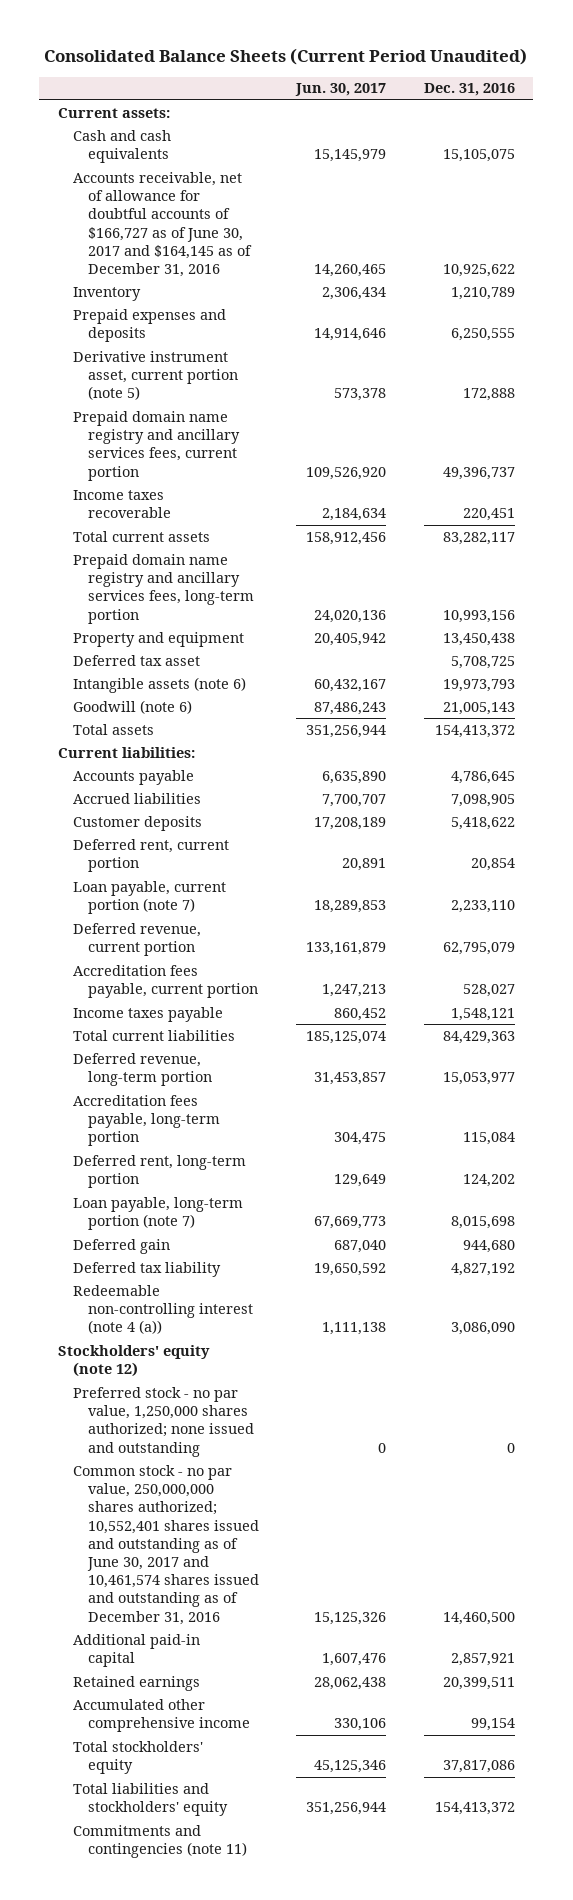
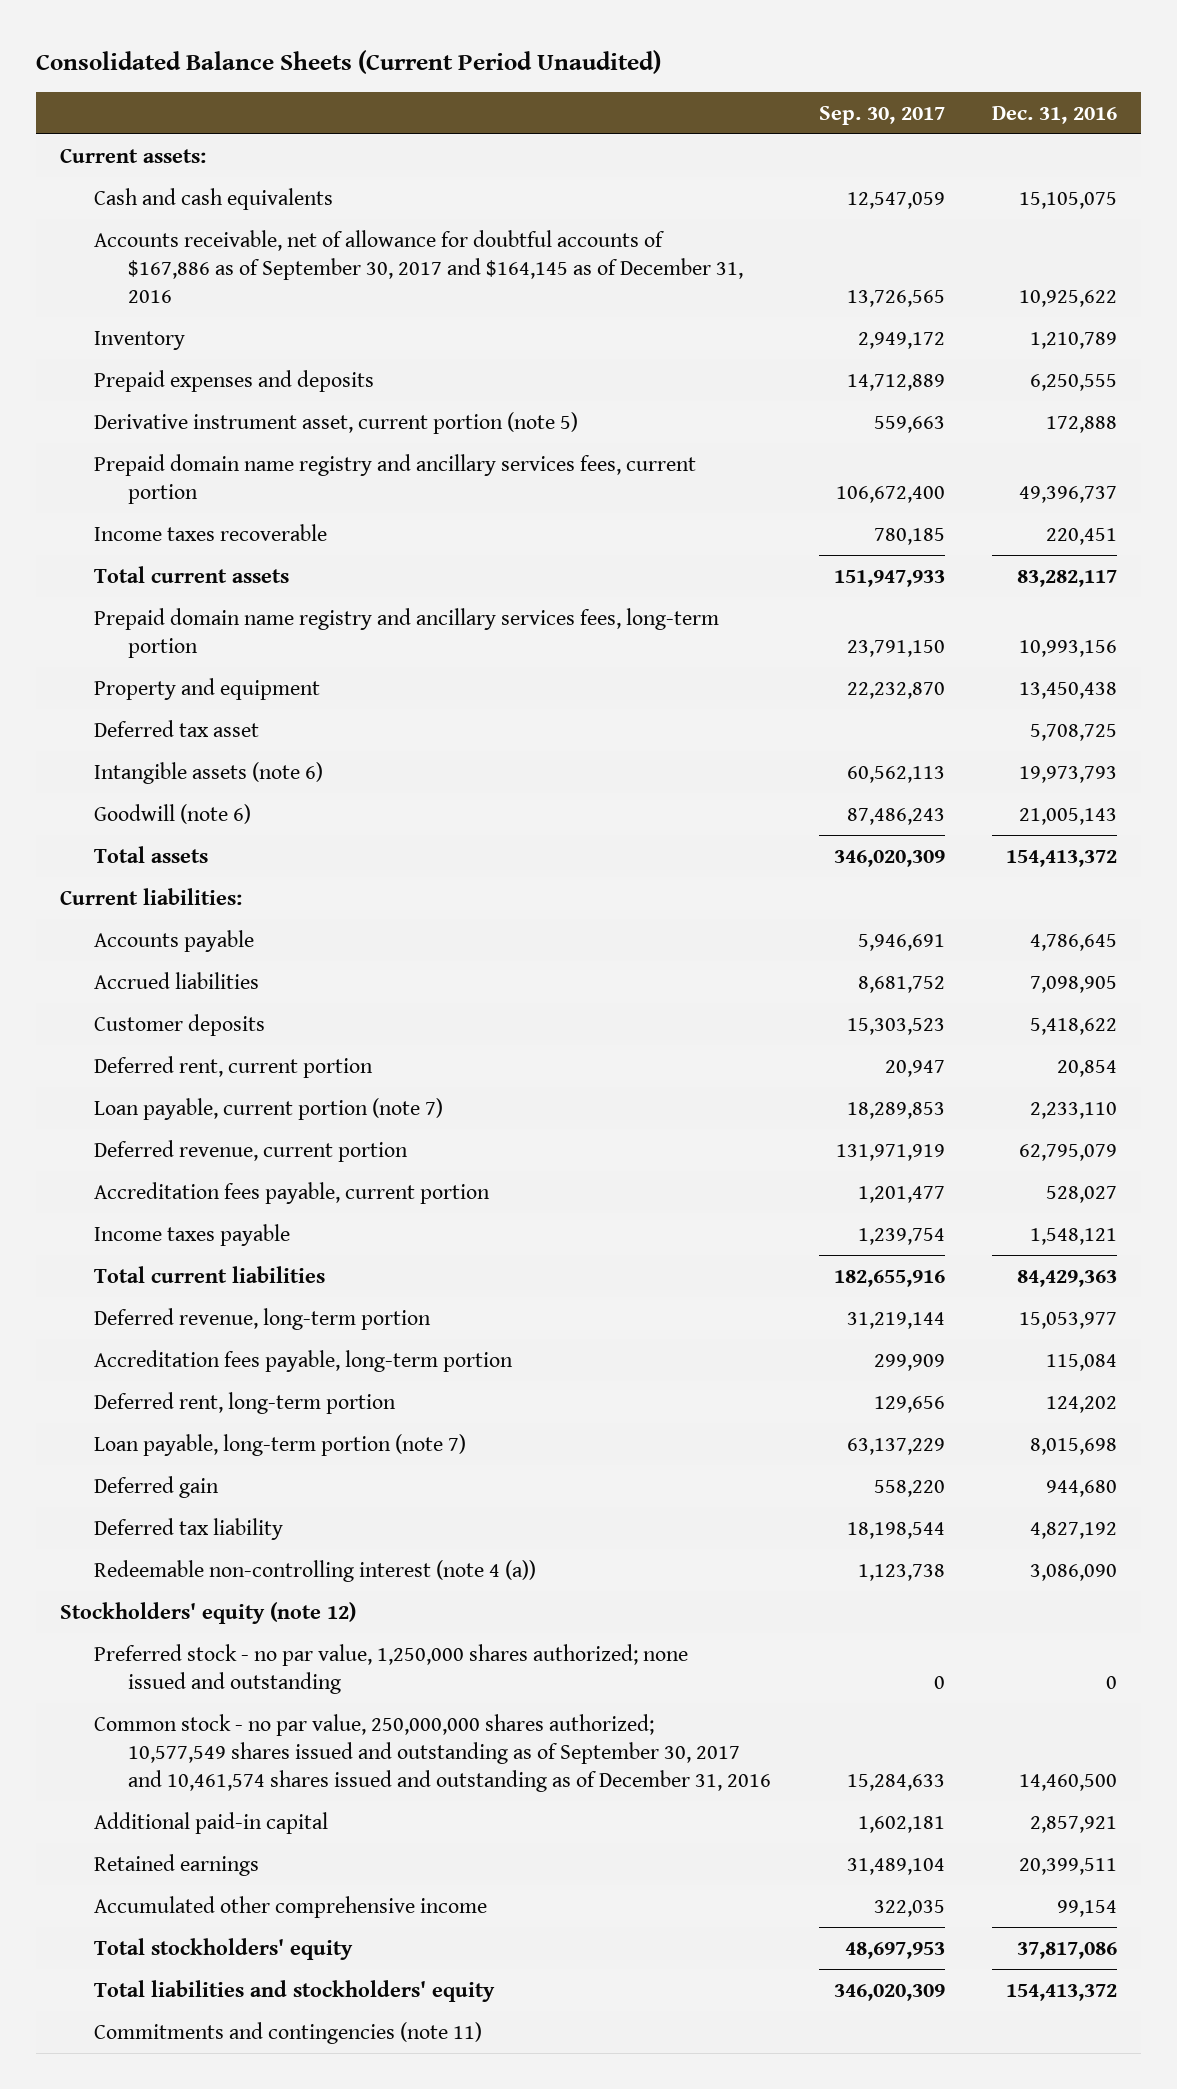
- | Jun. 30, 2017 | Dec. 31, 2016
+ | Sep. 30, 2017 | Dec. 31, 2016
- Accounts receivable, net of allowance for doubtful accounts of $166,727 as of June 30, 2017 and $164,145 as of December 31, 2016 | 14,260,465 | 10,925,622
+ Accounts receivable, net of allowance for doubtful accounts of $167,886 as of September 30, 2017 and $164,145 as of December 31, 2016 | 13,726,565 | 10,925,622
- Common stock - no par value, 250,000,000 shares authorized; 10,552,401 shares issued and outstanding as of June 30, 2017 and 10,461,574 shares issued and outstanding as of December 31, 2016 | 15,125,326 | 14,460,500
+ Common stock - no par value, 250,000,000 shares authorized; 10,577,549 shares issued and outstanding as of September 30, 2017 and 10,461,574 shares issued and outstanding as of December 31, 2016 | 15,284,633 | 14,460,500

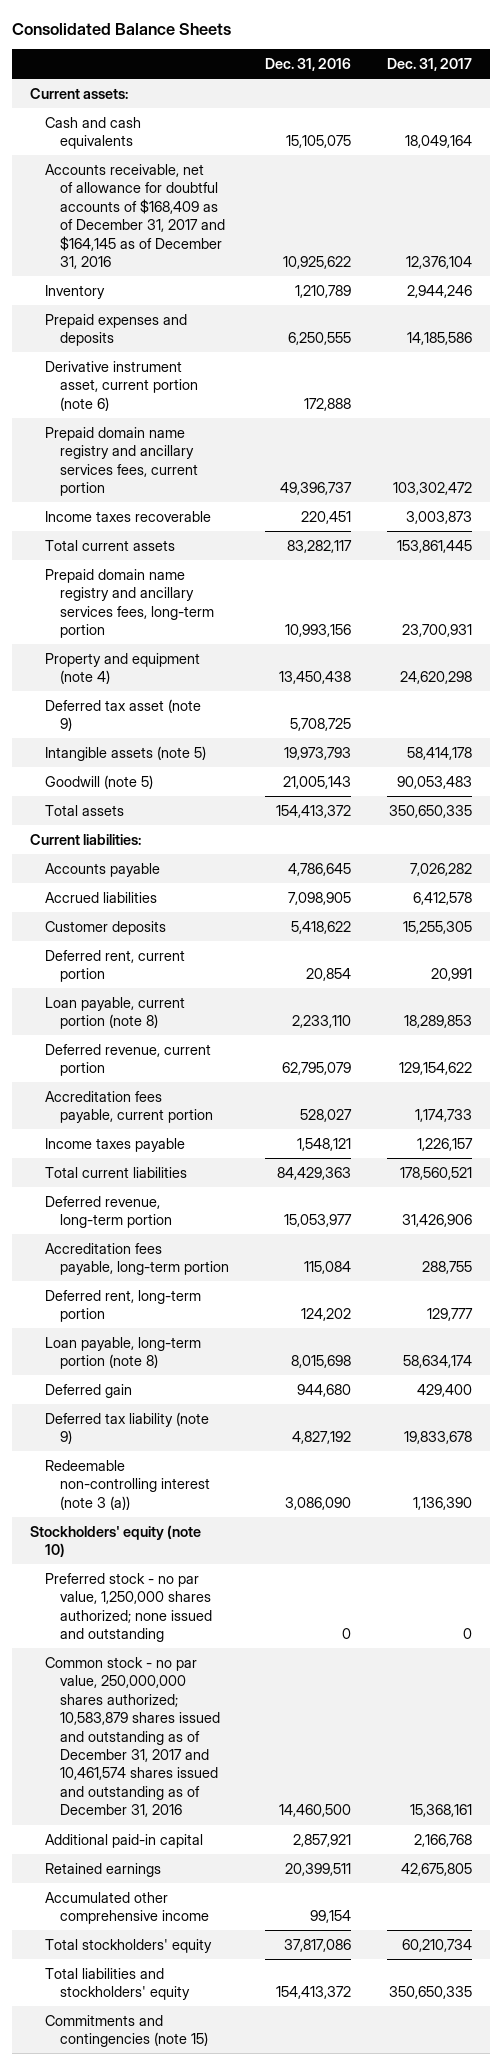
- Consolidated Balance Sheets (Current Period Unaudited)
+ Consolidated Balance Sheets
- | Sep. 30, 2017 | Dec. 31, 2016
+ | Dec. 31, 2016 | Dec. 31, 2017
- Accounts receivable, net of allowance for doubtful accounts of $167,886 as of September 30, 2017 and $164,145 as of December 31, 2016 | 13,726,565 | 10,925,622
+ Accounts receivable, net of allowance for doubtful accounts of $168,409 as of December 31, 2017 and $164,145 as of December 31, 2016 | 10,925,622 | 12,376,104
- Derivative instrument asset, current portion (note 5) | 559,663 | 172,888
+ Derivative instrument asset, current portion (note 6) | 172,888 |
- Property and equipment | 22,232,870 | 13,450,438
- Deferred tax asset | | 5,708,725
- Intangible assets (note 6) | 60,562,113 | 19,973,793
- Goodwill (note 6) | 87,486,243 | 21,005,143
+ Property and equipment (note 4) | 13,450,438 | 24,620,298
+ Deferred tax asset (note 9) | 5,708,725 |
+ Intangible assets (note 5) | 19,973,793 | 58,414,178
+ Goodwill (note 5) | 21,005,143 | 90,053,483
- Loan payable, current portion (note 7) | 18,289,853 | 2,233,110
+ Loan payable, current portion (note 8) | 2,233,110 | 18,289,853
- Loan payable, long-term portion (note 7) | 63,137,229 | 8,015,698
+ Loan payable, long-term portion (note 8) | 8,015,698 | 58,634,174
- Deferred tax liability | 18,198,544 | 4,827,192
- Redeemable non-controlling interest (note 4 (a)) | 1,123,738 | 3,086,090
- Stockholders' equity (note 12)
+ Deferred tax liability (note 9) | 4,827,192 | 19,833,678
+ Redeemable non-controlling interest (note 3 (a)) | 3,086,090 | 1,136,390
+ Stockholders' equity (note 10)
- Common stock - no par value, 250,000,000 shares authorized; 10,577,549 shares issued and outstanding as of September 30, 2017 and 10,461,574 shares issued and outstanding as of December 31, 2016 | 15,284,633 | 14,460,500
+ Common stock - no par value, 250,000,000 shares authorized; 10,583,879 shares issued and outstanding as of December 31, 2017 and 10,461,574 shares issued and outstanding as of December 31, 2016 | 14,460,500 | 15,368,161
- Commitments and contingencies (note 11)
+ Commitments and contingencies (note 15)

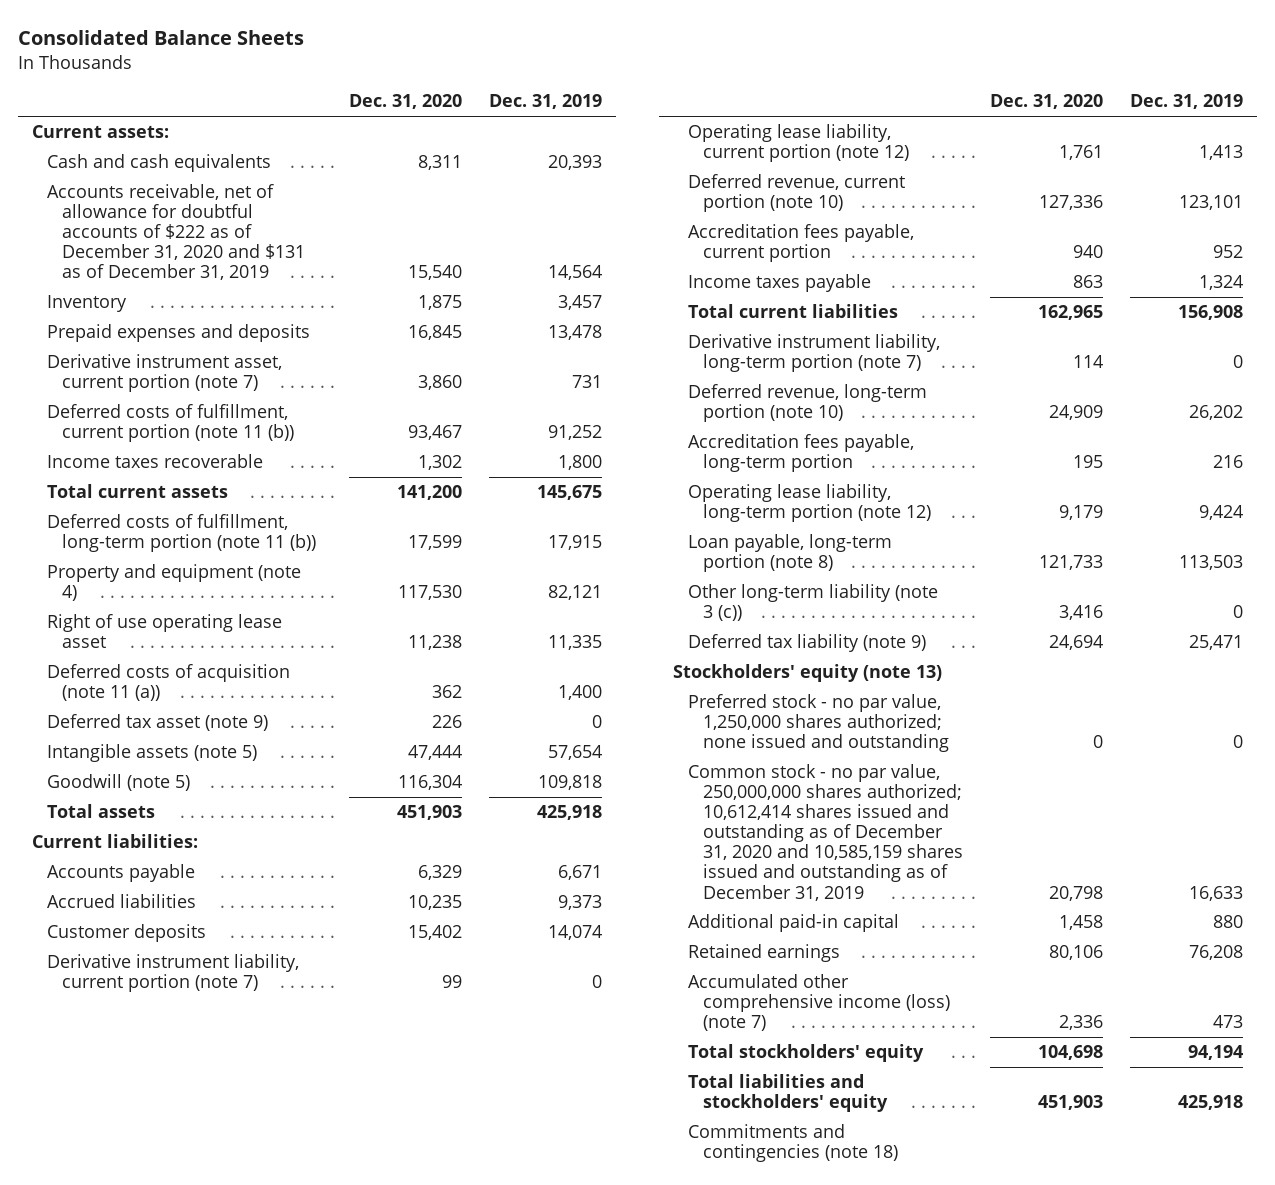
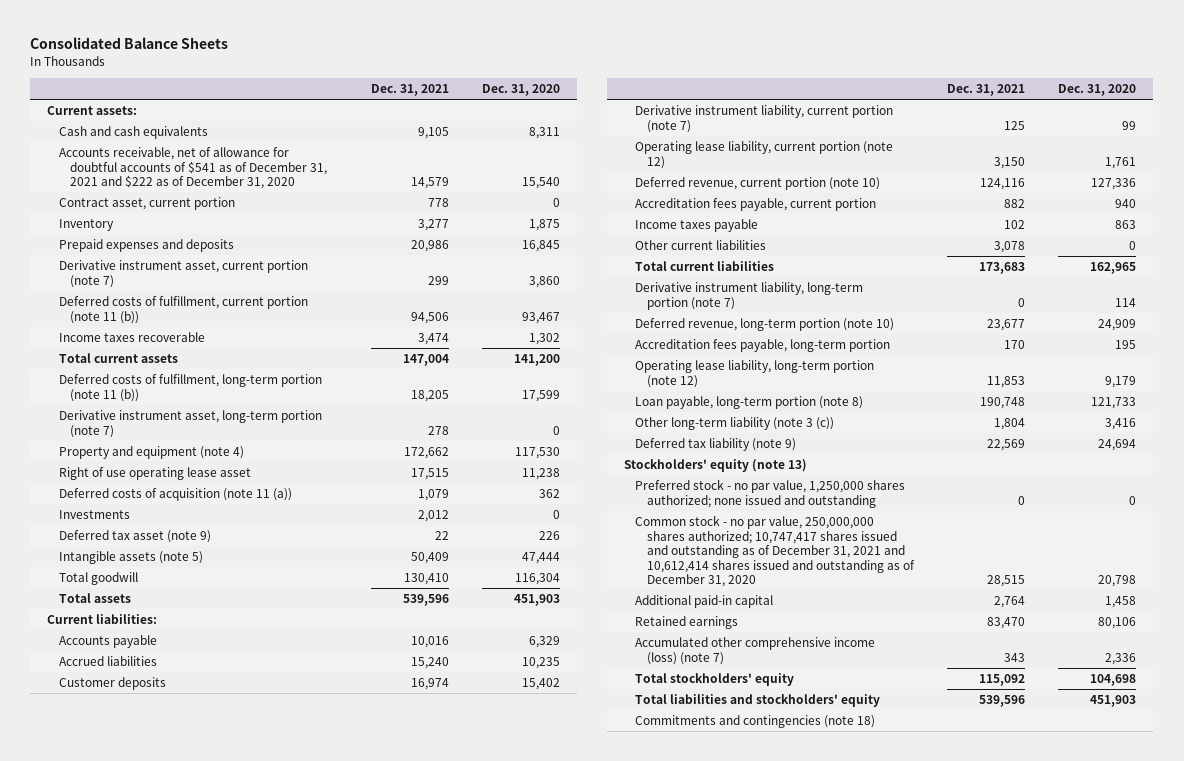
- | Dec. 31, 2020 | Dec. 31, 2019
+ | Dec. 31, 2021 | Dec. 31, 2020
- Accounts receivable, net of allowance for doubtful accounts of $222 as of December 31, 2020 and $131 as of December 31, 2019 | 15,540 | 14,564
+ Accounts receivable, net of allowance for doubtful accounts of $541 as of December 31, 2021 and $222 as of December 31, 2020 | 14,579 | 15,540
+ Contract asset, current portion | 778 | 0
+ Derivative instrument asset, long-term portion (note 7) | 278 | 0
+ Investments | 2,012 | 0
- Goodwill (note 5) | 116,304 | 109,818
+ Total goodwill | 130,410 | 116,304
+ Other current liabilities | 3,078 | 0
- Common stock - no par value, 250,000,000 shares authorized; 10,612,414 shares issued and outstanding as of December 31, 2020 and 10,585,159 shares issued and outstanding as of December 31, 2019 | 20,798 | 16,633
+ Common stock - no par value, 250,000,000 shares authorized; 10,747,417 shares issued and outstanding as of December 31, 2021 and 10,612,414 shares issued and outstanding as of December 31, 2020 | 28,515 | 20,798

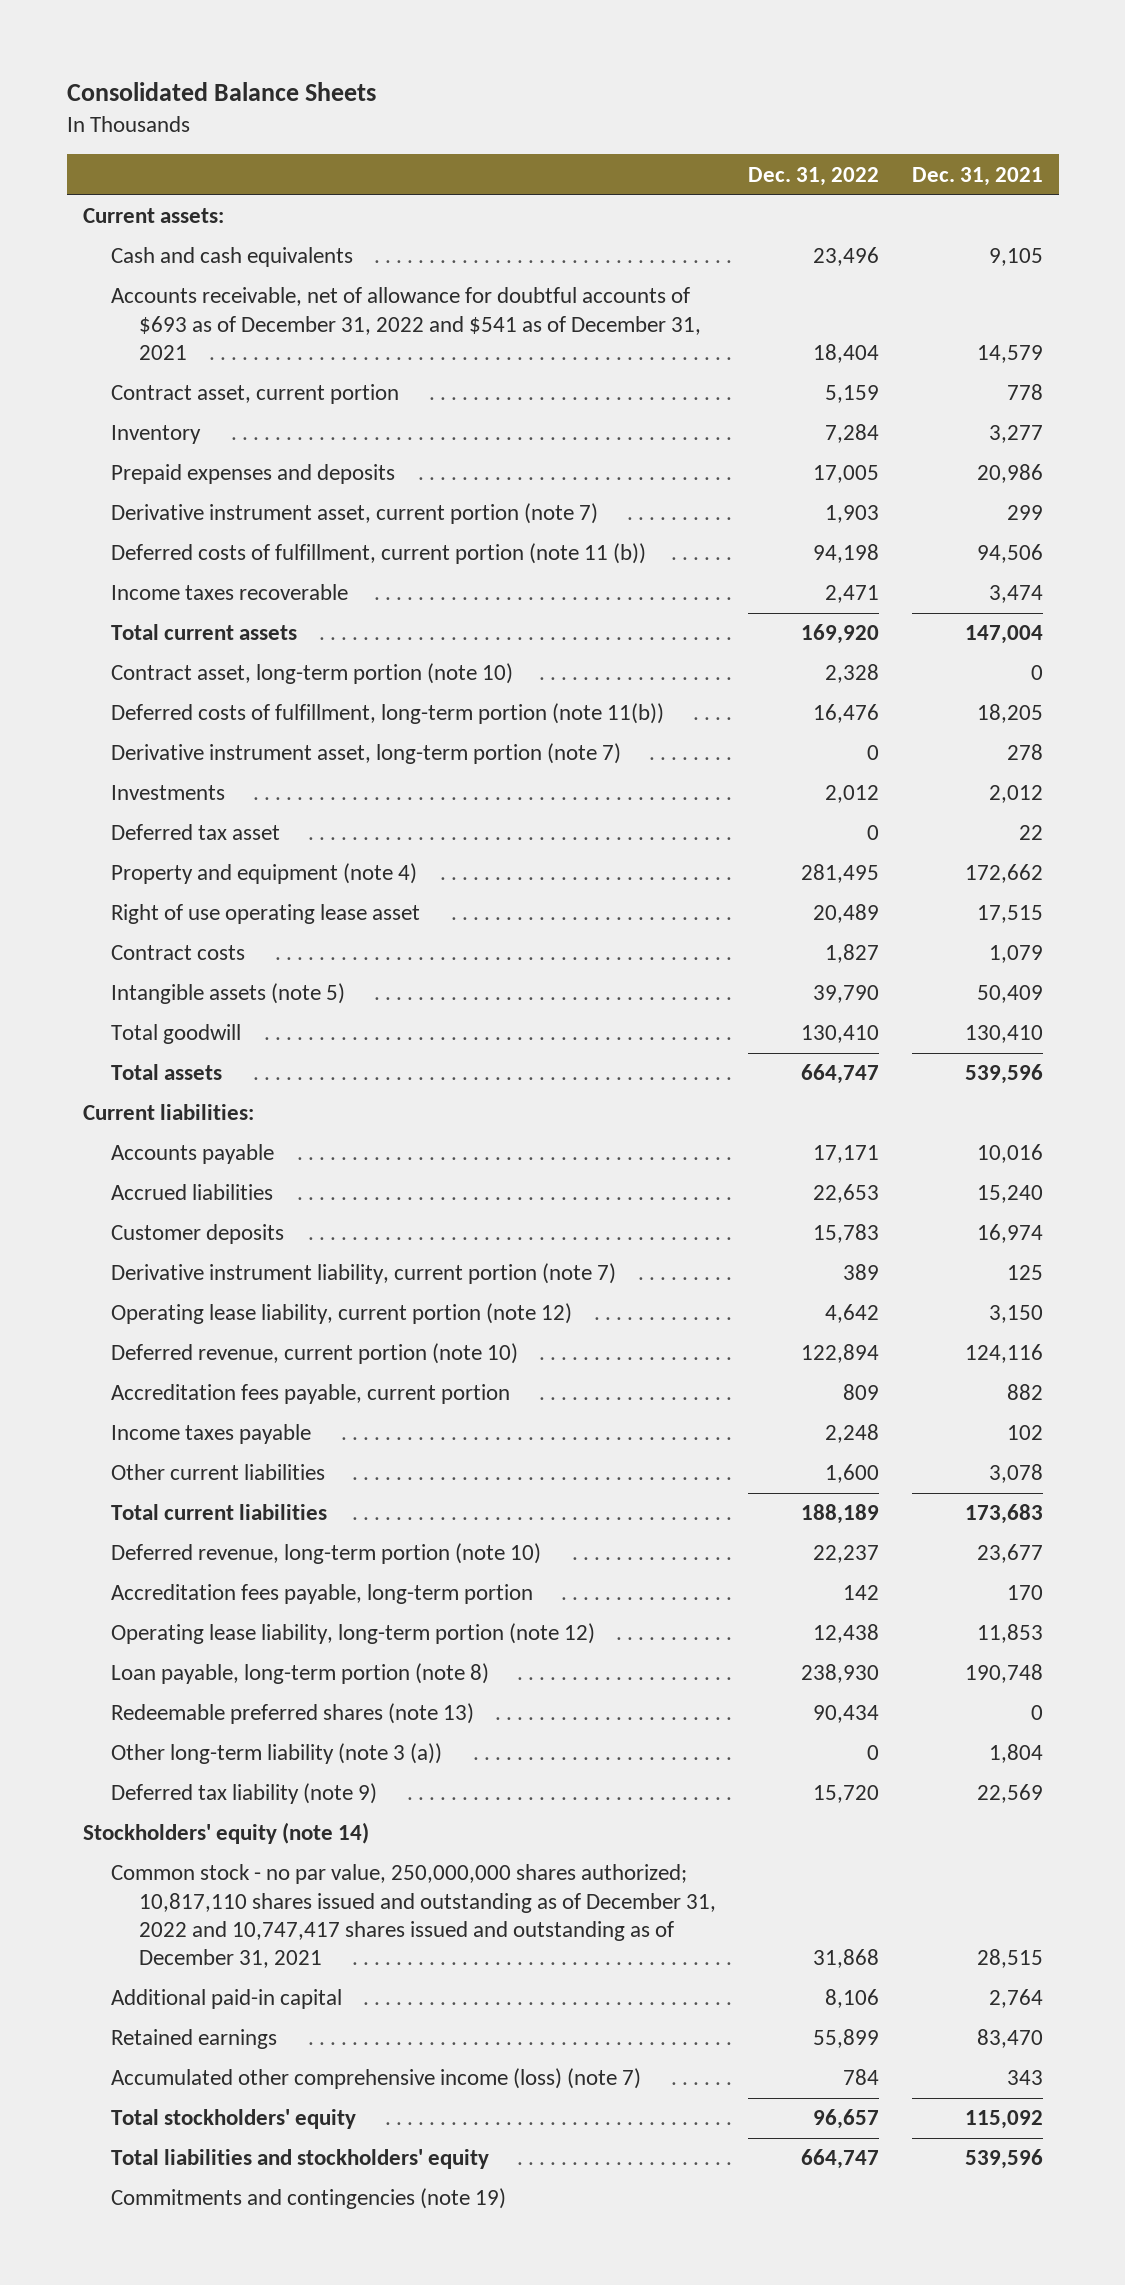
- | Dec. 31, 2021 | Dec. 31, 2020
+ | Dec. 31, 2022 | Dec. 31, 2021
- Accounts receivable, net of allowance for doubtful accounts of $541 as of December 31, 2021 and $222 as of December 31, 2020 | 14,579 | 15,540
+ Accounts receivable, net of allowance for doubtful accounts of $693 as of December 31, 2022 and $541 as of December 31, 2021 | 18,404 | 14,579
- Deferred costs of fulfillment, long-term portion (note 11 (b)) | 18,205 | 17,599
+ Contract asset, long-term portion (note 10) | 2,328 | 0
+ Deferred costs of fulfillment, long-term portion (note 11(b)) | 16,476 | 18,205
moved up: Investments | 2,012 | 2,012
+ Deferred tax asset | 0 | 22
- Deferred costs of acquisition (note 11 (a)) | 1,079 | 362
- Deferred tax asset (note 9) | 22 | 226
+ Contract costs | 1,827 | 1,079
- Derivative instrument liability, long-term portion (note 7) | 0 | 114
- Other long-term liability (note 3 (c)) | 1,804 | 3,416
+ Redeemable preferred shares (note 13) | 90,434 | 0
+ Other long-term liability (note 3 (a)) | 0 | 1,804
- Stockholders' equity (note 13)
- Preferred stock - no par value, 1,250,000 shares authorized; none issued and outstanding | 0 | 0
- Common stock - no par value, 250,000,000 shares authorized; 10,747,417 shares issued and outstanding as of December 31, 2021 and 10,612,414 shares issued and outstanding as of December 31, 2020 | 28,515 | 20,798
+ Stockholders' equity (note 14)
+ Common stock - no par value, 250,000,000 shares authorized; 10,817,110 shares issued and outstanding as of December 31, 2022 and 10,747,417 shares issued and outstanding as of December 31, 2021 | 31,868 | 28,515
- Commitments and contingencies (note 18)
+ Commitments and contingencies (note 19)

